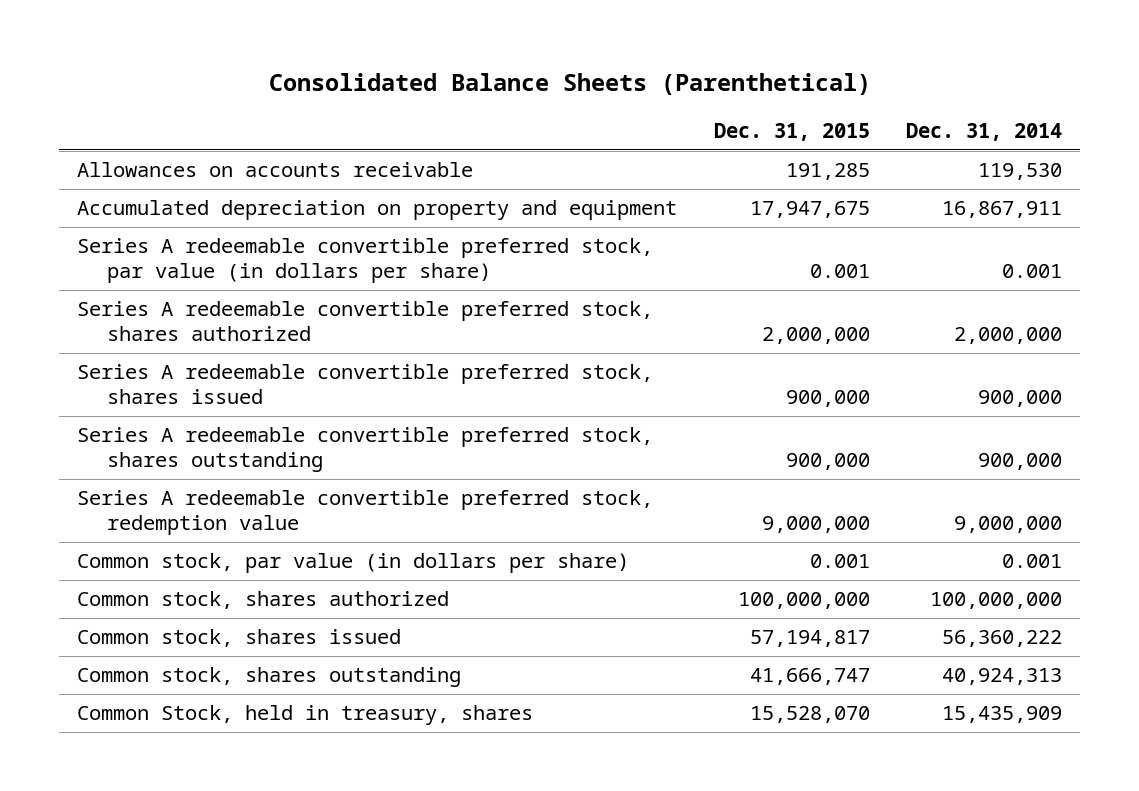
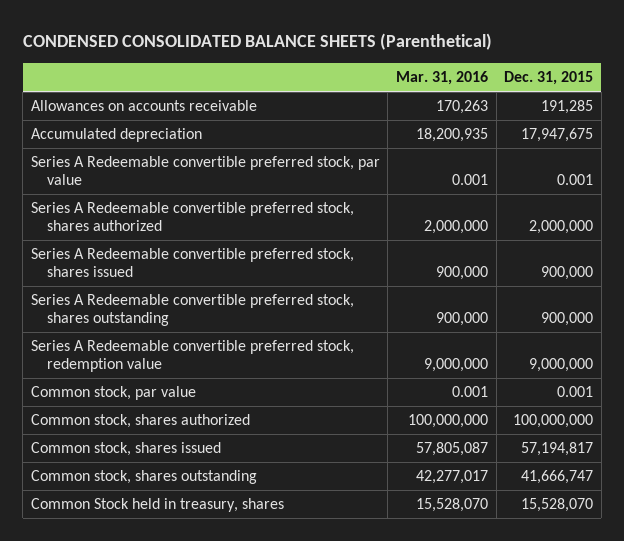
- Consolidated Balance Sheets (Parenthetical)
+ CONDENSED CONSOLIDATED BALANCE SHEETS (Parenthetical)
- | Dec. 31, 2015 | Dec. 31, 2014
+ | Mar. 31, 2016 | Dec. 31, 2015
- Accumulated depreciation on property and equipment | 17,947,675 | 16,867,911
- Series A redeemable convertible preferred stock, par value (in dollars per share) | 0.001 | 0.001
- Series A redeemable convertible preferred stock, shares authorized | 2,000,000 | 2,000,000
- Series A redeemable convertible preferred stock, shares issued | 900,000 | 900,000
- Series A redeemable convertible preferred stock, shares outstanding | 900,000 | 900,000
- Series A redeemable convertible preferred stock, redemption value | 9,000,000 | 9,000,000
- Common stock, par value (in dollars per share) | 0.001 | 0.001
+ Accumulated depreciation | 18,200,935 | 17,947,675
+ Series A Redeemable convertible preferred stock, par value | 0.001 | 0.001
+ Series A Redeemable convertible preferred stock, shares authorized | 2,000,000 | 2,000,000
+ Series A Redeemable convertible preferred stock, shares issued | 900,000 | 900,000
+ Series A Redeemable convertible preferred stock, shares outstanding | 900,000 | 900,000
+ Series A Redeemable convertible preferred stock, redemption value | 9,000,000 | 9,000,000
+ Common stock, par value | 0.001 | 0.001
- Common Stock, held in treasury, shares | 15,528,070 | 15,435,909
+ Common Stock held in treasury, shares | 15,528,070 | 15,528,070

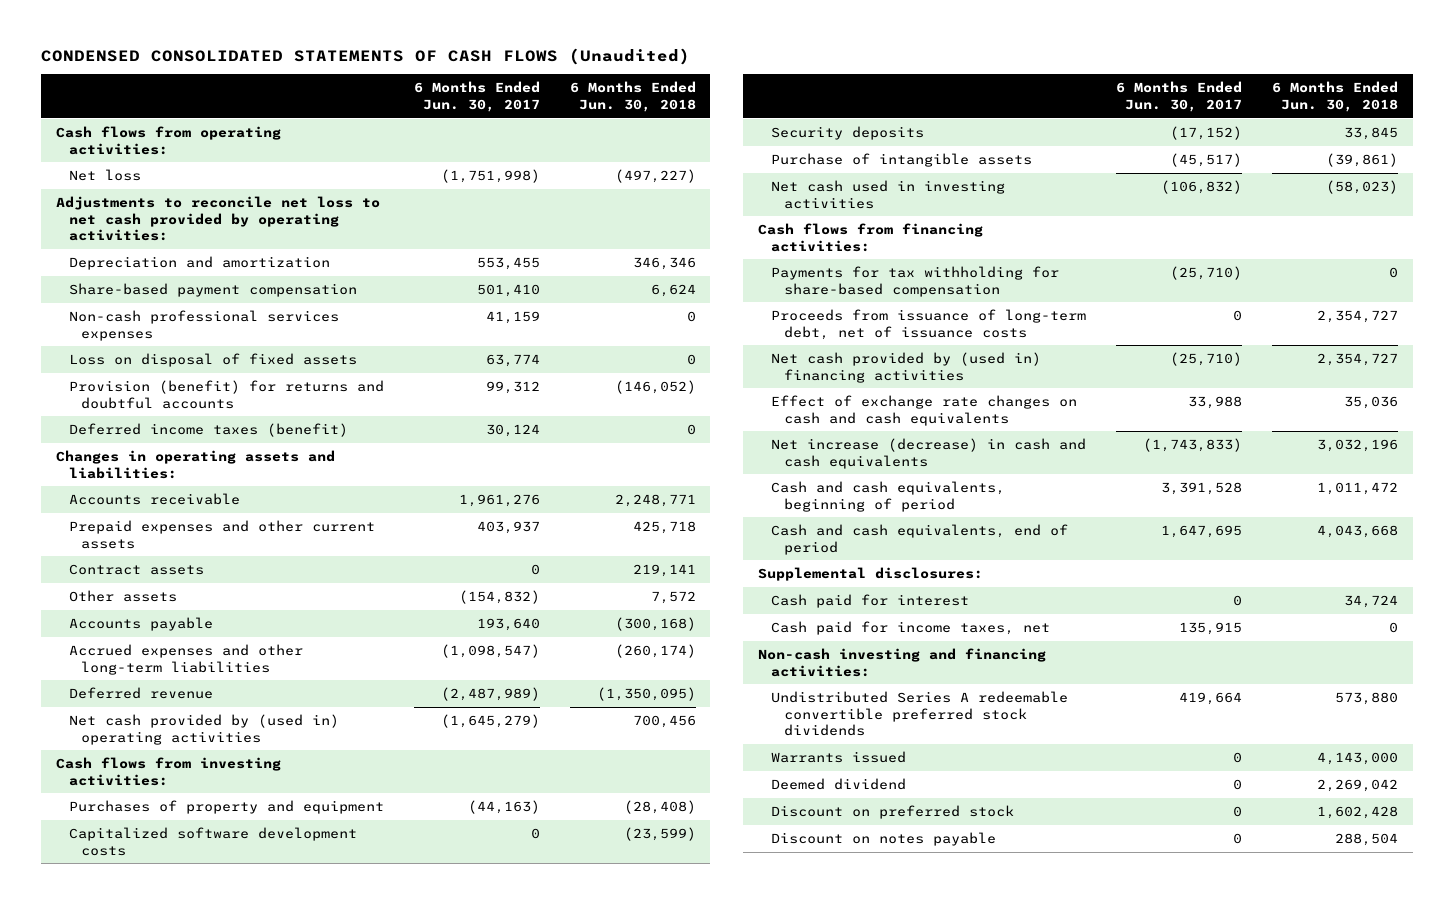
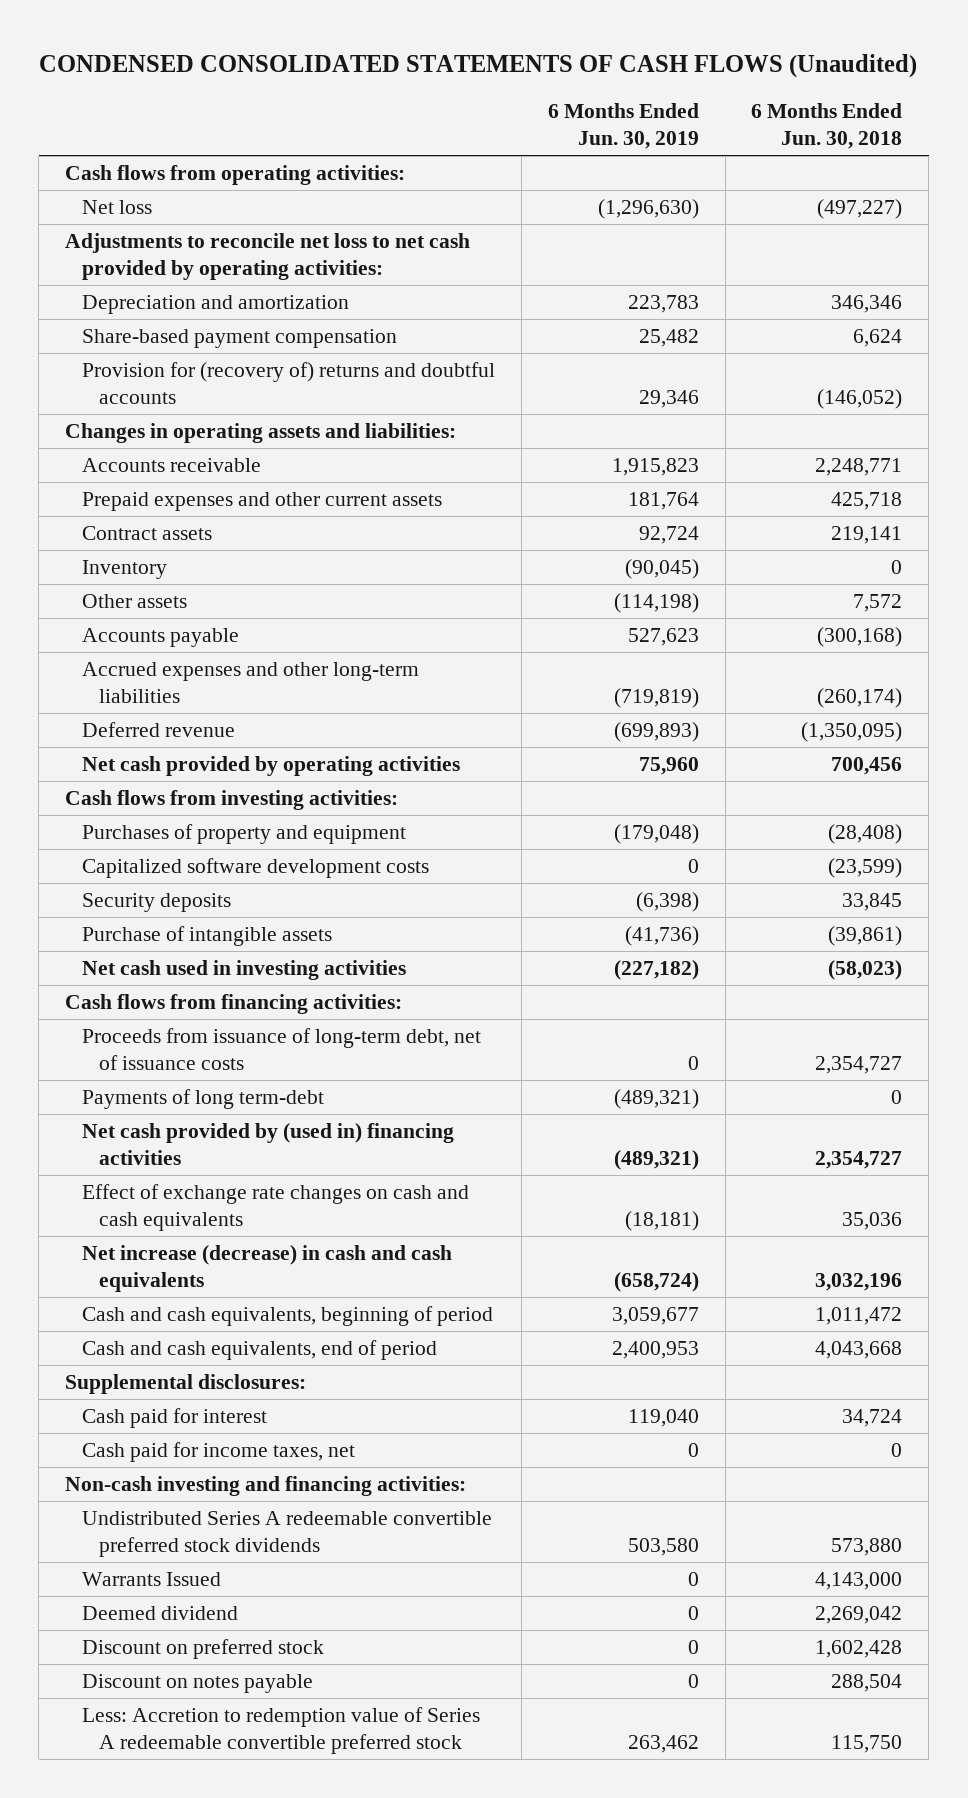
- | 6 Months Ended Jun. 30, 2017 | 6 Months Ended Jun. 30, 2018
+ | 6 Months Ended Jun. 30, 2019 | 6 Months Ended Jun. 30, 2018
- Non-cash professional services expenses | 41,159 | 0
- Loss on disposal of fixed assets | 63,774 | 0
- Provision (benefit) for returns and doubtful accounts | 99,312 | (146,052)
- Deferred income taxes (benefit) | 30,124 | 0
+ Provision for (recovery of) returns and doubtful accounts | 29,346 | (146,052)
+ Inventory | (90,045) | 0
- Net cash provided by (used in) operating activities | (1,645,279) | 700,456
+ Net cash provided by operating activities | 75,960 | 700,456
- Payments for tax withholding for share-based compensation | (25,710) | 0
+ Payments of long term-debt | (489,321) | 0
- Warrants issued | 0 | 4,143,000
+ Warrants Issued | 0 | 4,143,000
+ Less: Accretion to redemption value of Series A redeemable convertible preferred stock | 263,462 | 115,750

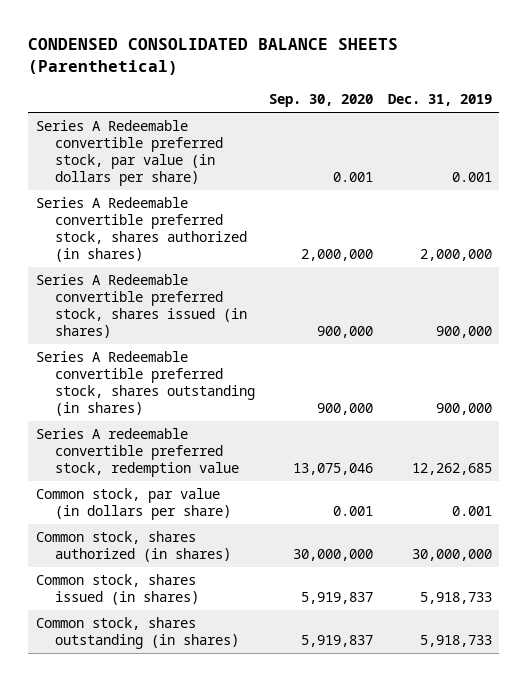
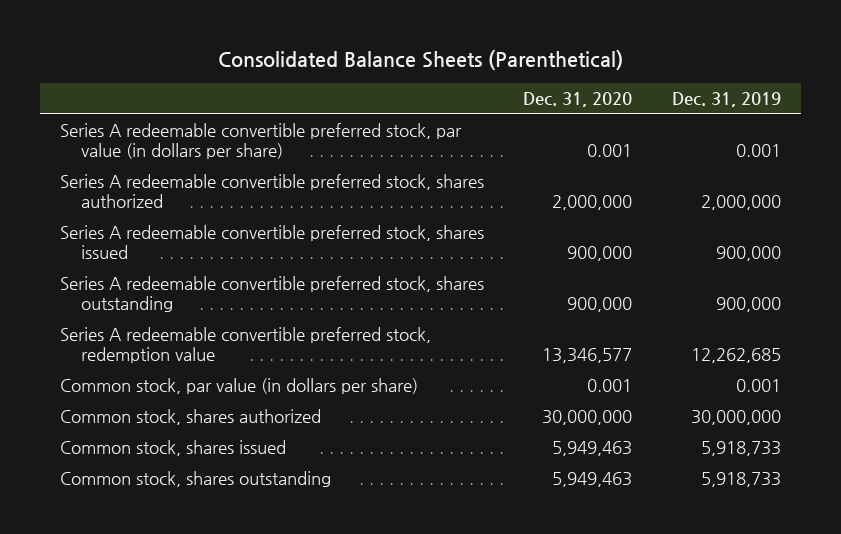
- CONDENSED CONSOLIDATED BALANCE SHEETS (Parenthetical)
+ Consolidated Balance Sheets (Parenthetical)
- | Sep. 30, 2020 | Dec. 31, 2019
+ | Dec. 31, 2020 | Dec. 31, 2019
- Series A Redeemable convertible preferred stock, par value (in dollars per share) | 0.001 | 0.001
- Series A Redeemable convertible preferred stock, shares authorized (in shares) | 2,000,000 | 2,000,000
- Series A Redeemable convertible preferred stock, shares issued (in shares) | 900,000 | 900,000
- Series A Redeemable convertible preferred stock, shares outstanding (in shares) | 900,000 | 900,000
+ Series A redeemable convertible preferred stock, par value (in dollars per share) | 0.001 | 0.001
+ Series A redeemable convertible preferred stock, shares authorized | 2,000,000 | 2,000,000
+ Series A redeemable convertible preferred stock, shares issued | 900,000 | 900,000
+ Series A redeemable convertible preferred stock, shares outstanding | 900,000 | 900,000
- Common stock, shares authorized (in shares) | 30,000,000 | 30,000,000
- Common stock, shares issued (in shares) | 5,919,837 | 5,918,733
- Common stock, shares outstanding (in shares) | 5,919,837 | 5,918,733
+ Common stock, shares authorized | 30,000,000 | 30,000,000
+ Common stock, shares issued | 5,949,463 | 5,918,733
+ Common stock, shares outstanding | 5,949,463 | 5,918,733

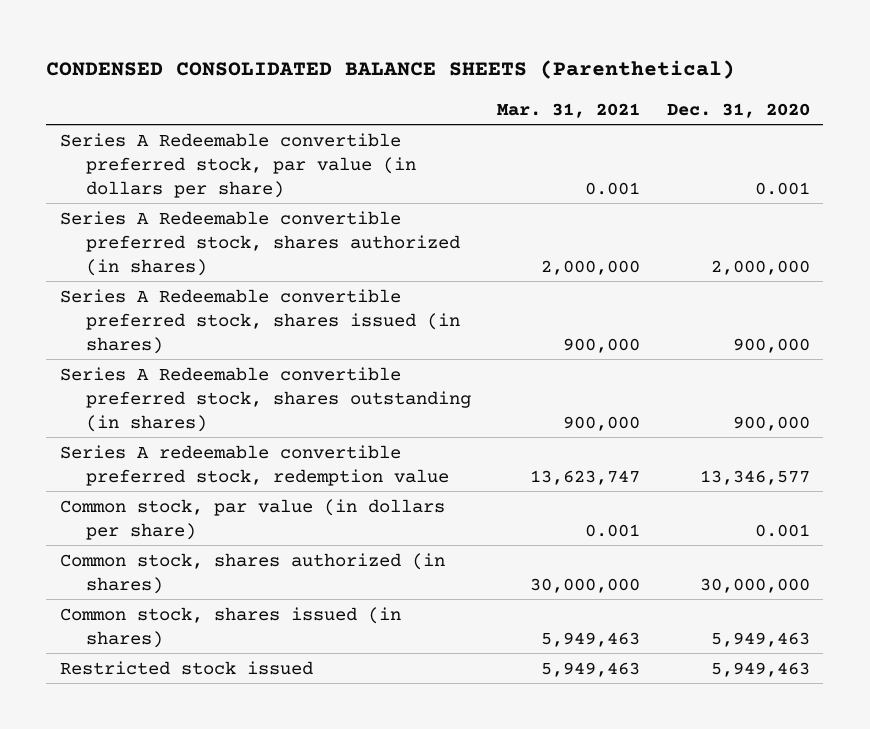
- Consolidated Balance Sheets (Parenthetical)
+ CONDENSED CONSOLIDATED BALANCE SHEETS (Parenthetical)
- | Dec. 31, 2020 | Dec. 31, 2019
+ | Mar. 31, 2021 | Dec. 31, 2020
- Series A redeemable convertible preferred stock, par value (in dollars per share) | 0.001 | 0.001
- Series A redeemable convertible preferred stock, shares authorized | 2,000,000 | 2,000,000
- Series A redeemable convertible preferred stock, shares issued | 900,000 | 900,000
- Series A redeemable convertible preferred stock, shares outstanding | 900,000 | 900,000
+ Series A Redeemable convertible preferred stock, par value (in dollars per share) | 0.001 | 0.001
+ Series A Redeemable convertible preferred stock, shares authorized (in shares) | 2,000,000 | 2,000,000
+ Series A Redeemable convertible preferred stock, shares issued (in shares) | 900,000 | 900,000
+ Series A Redeemable convertible preferred stock, shares outstanding (in shares) | 900,000 | 900,000
- Common stock, shares authorized | 30,000,000 | 30,000,000
- Common stock, shares issued | 5,949,463 | 5,918,733
- Common stock, shares outstanding | 5,949,463 | 5,918,733
+ Common stock, shares authorized (in shares) | 30,000,000 | 30,000,000
+ Common stock, shares issued (in shares) | 5,949,463 | 5,949,463
+ Restricted stock issued | 5,949,463 | 5,949,463

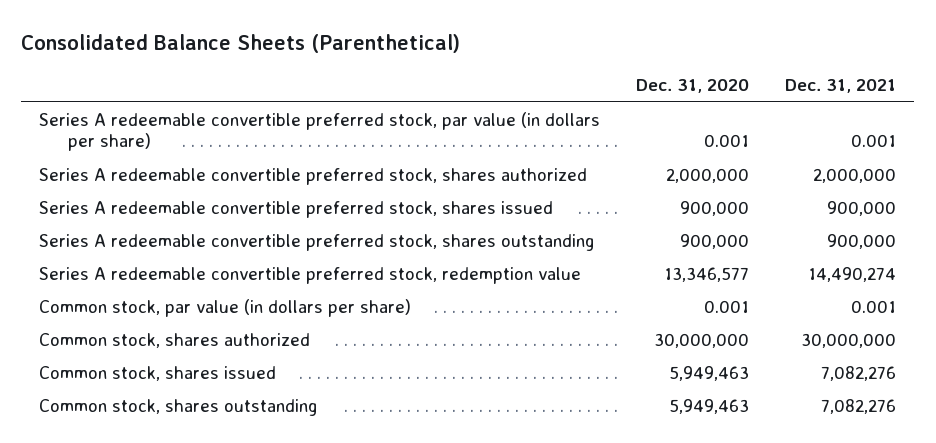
- CONDENSED CONSOLIDATED BALANCE SHEETS (Parenthetical)
+ Consolidated Balance Sheets (Parenthetical)
- | Mar. 31, 2021 | Dec. 31, 2020
+ | Dec. 31, 2020 | Dec. 31, 2021
- Series A Redeemable convertible preferred stock, par value (in dollars per share) | 0.001 | 0.001
- Series A Redeemable convertible preferred stock, shares authorized (in shares) | 2,000,000 | 2,000,000
- Series A Redeemable convertible preferred stock, shares issued (in shares) | 900,000 | 900,000
- Series A Redeemable convertible preferred stock, shares outstanding (in shares) | 900,000 | 900,000
+ Series A redeemable convertible preferred stock, par value (in dollars per share) | 0.001 | 0.001
+ Series A redeemable convertible preferred stock, shares authorized | 2,000,000 | 2,000,000
+ Series A redeemable convertible preferred stock, shares issued | 900,000 | 900,000
+ Series A redeemable convertible preferred stock, shares outstanding | 900,000 | 900,000
- Common stock, shares authorized (in shares) | 30,000,000 | 30,000,000
- Common stock, shares issued (in shares) | 5,949,463 | 5,949,463
- Restricted stock issued | 5,949,463 | 5,949,463
+ Common stock, shares authorized | 30,000,000 | 30,000,000
+ Common stock, shares issued | 5,949,463 | 7,082,276
+ Common stock, shares outstanding | 5,949,463 | 7,082,276

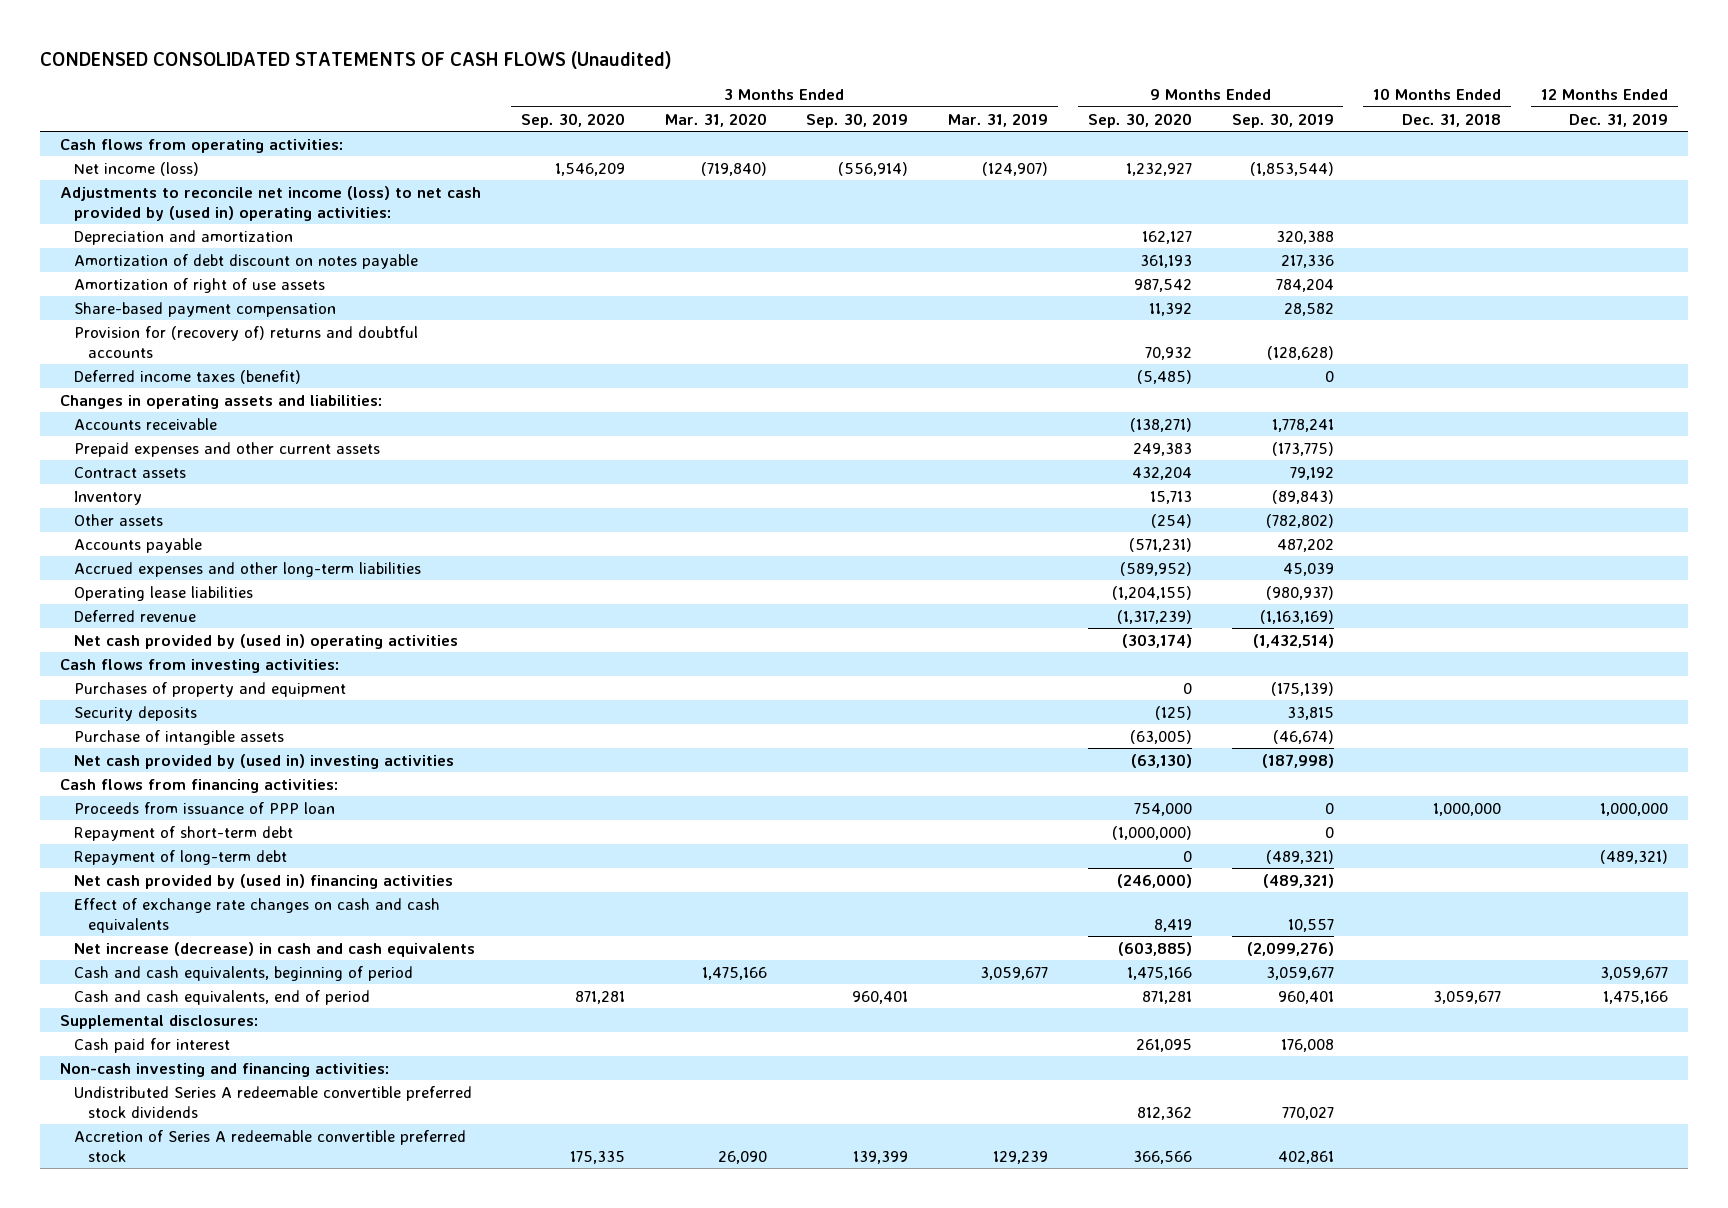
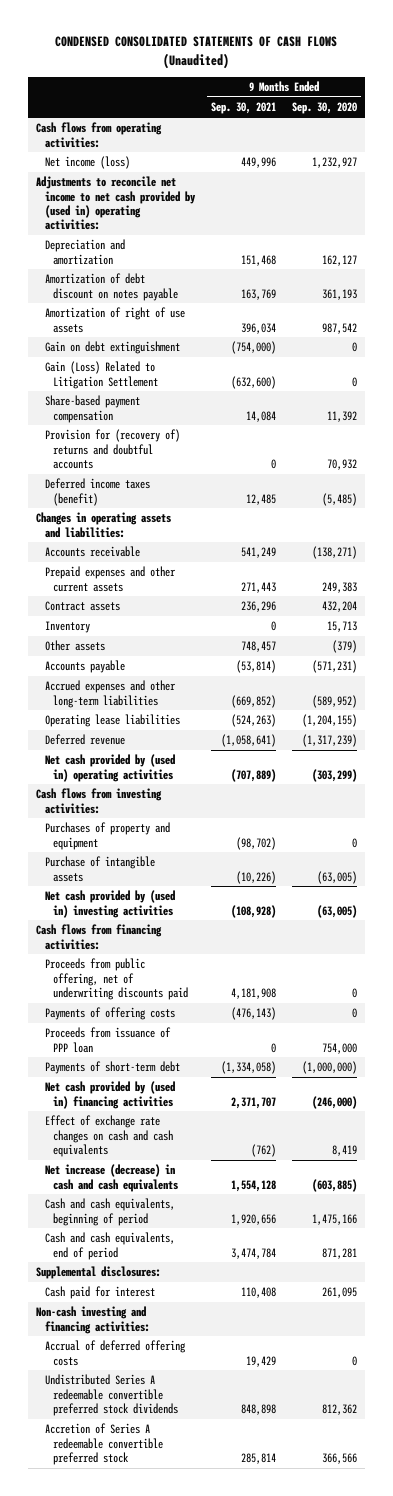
- | 3 Months Ended Sep. 30, 2020 | 3 Months Ended Mar. 31, 2020 | 3 Months Ended Sep. 30, 2019 | 3 Months Ended Mar. 31, 2019 | 9 Months Ended Sep. 30, 2020 | 9 Months Ended Sep. 30, 2019 | 10 Months Ended Dec. 31, 2018 | 12 Months Ended Dec. 31, 2019
+ | 9 Months Ended Sep. 30, 2021 | 9 Months Ended Sep. 30, 2020
- Adjustments to reconcile net income (loss) to net cash provided by (used in) operating activities:
+ Adjustments to reconcile net income to net cash provided by (used in) operating activities:
+ Gain on debt extinguishment | (754,000) | 0
+ Gain (Loss) Related to Litigation Settlement | (632,600) | 0
- Other assets | | | | | (254) | (782,802) | |
+ Other assets | 748,457 | (379)
- Net cash provided by (used in) operating activities | | | | | (303,174) | (1,432,514) | |
+ Net cash provided by (used in) operating activities | (707,889) | (303,299)
- Security deposits | | | | | (125) | 33,815 | |
- Net cash provided by (used in) investing activities | | | | | (63,130) | (187,998) | |
+ Net cash provided by (used in) investing activities | (108,928) | (63,005)
+ Proceeds from public offering, net of underwriting discounts paid | 4,181,908 | 0
+ Payments of offering costs | (476,143) | 0
- Repayment of short-term debt | | | | | (1,000,000) | 0 | |
- Repayment of long-term debt | | | | | 0 | (489,321) | | (489,321)
+ Payments of short-term debt | (1,334,058) | (1,000,000)
+ Accrual of deferred offering costs | 19,429 | 0

